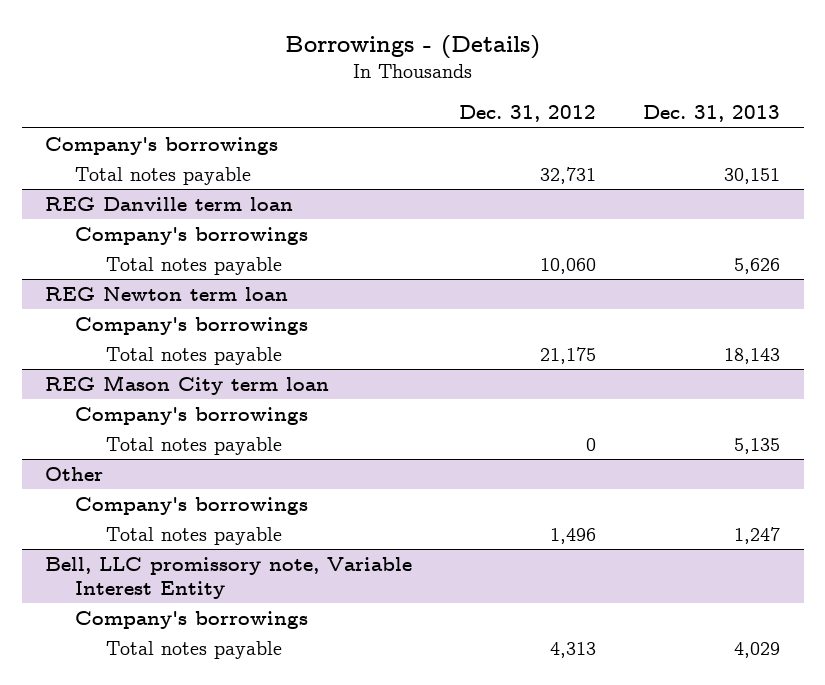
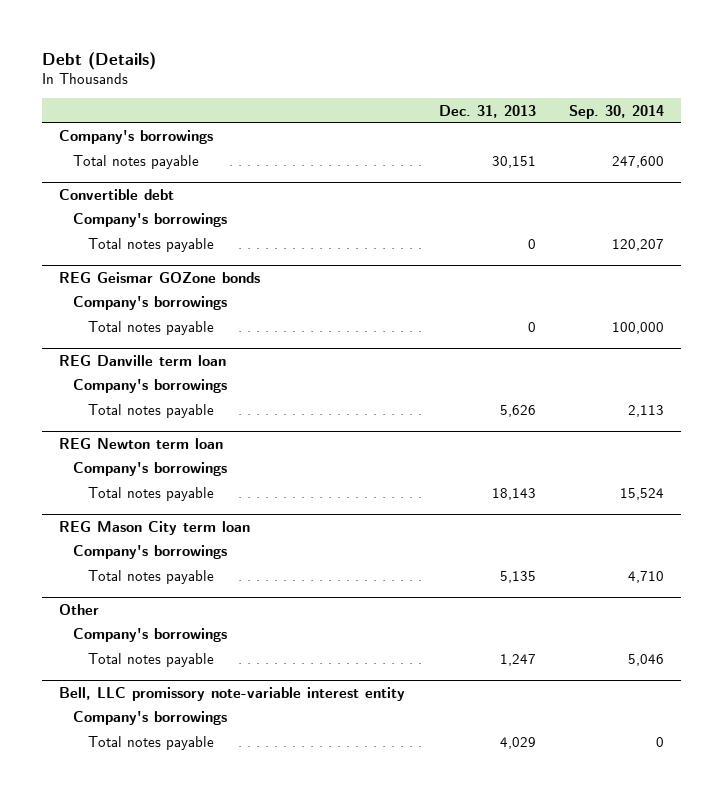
- Borrowings - (Details)
+ Debt (Details)
- | Dec. 31, 2012 | Dec. 31, 2013
+ | Dec. 31, 2013 | Sep. 30, 2014
+ Convertible debt
+ Company's borrowings
+ Total notes payable | 0 | 120,207
+ REG Geismar GOZone bonds
+ Company's borrowings
+ Total notes payable | 0 | 100,000
- Bell, LLC promissory note, Variable Interest Entity
+ Bell, LLC promissory note-variable interest entity

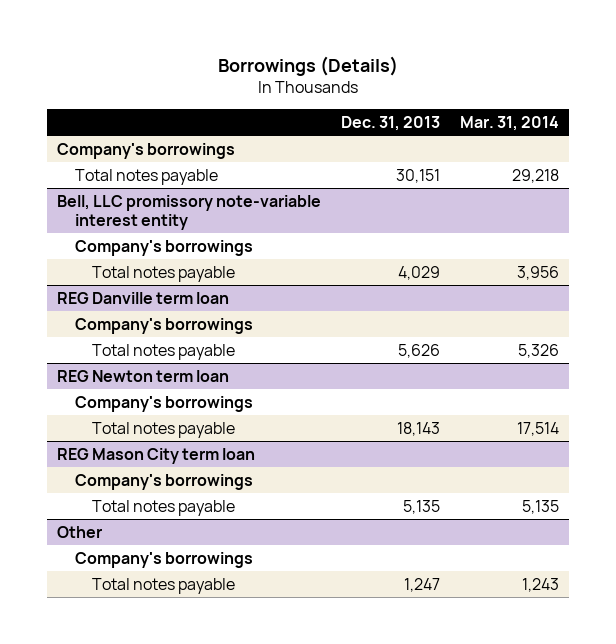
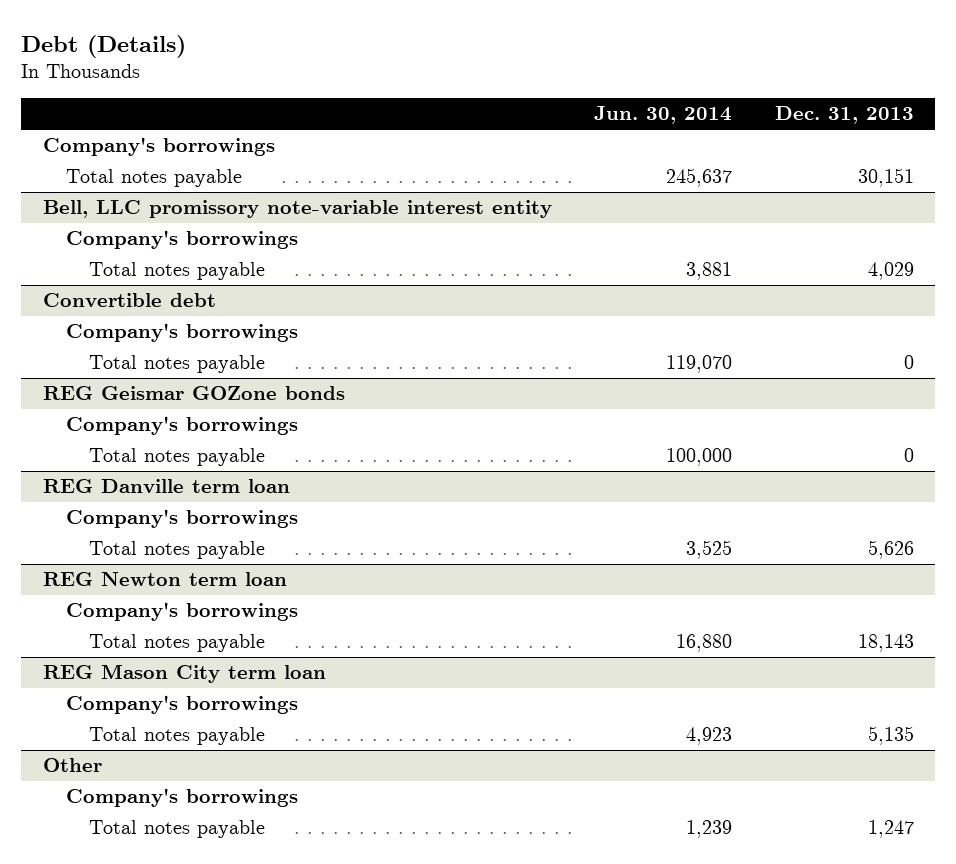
- Borrowings (Details)
+ Debt (Details)
- | Dec. 31, 2013 | Mar. 31, 2014
+ | Jun. 30, 2014 | Dec. 31, 2013
+ Convertible debt
+ Company's borrowings
+ Total notes payable | 119,070 | 0
+ REG Geismar GOZone bonds
+ Company's borrowings
+ Total notes payable | 100,000 | 0

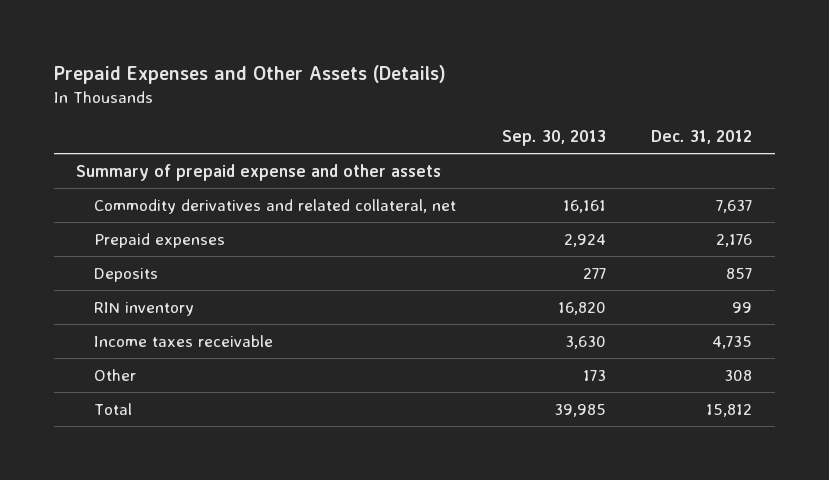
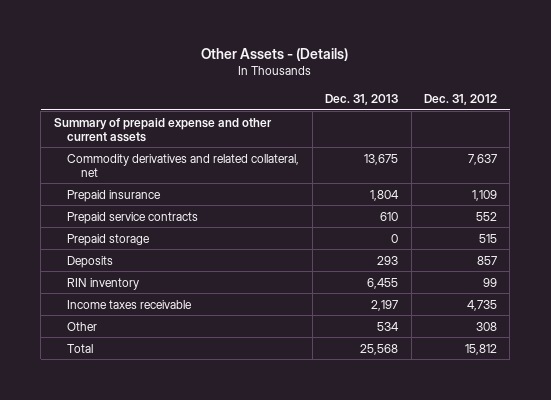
- Prepaid Expenses and Other Assets (Details)
+ Other Assets - (Details)
- | Sep. 30, 2013 | Dec. 31, 2012
+ | Dec. 31, 2013 | Dec. 31, 2012
- Summary of prepaid expense and other assets
+ Summary of prepaid expense and other current assets
- Prepaid expenses | 2,924 | 2,176
+ Prepaid insurance | 1,804 | 1,109
+ Prepaid service contracts | 610 | 552
+ Prepaid storage | 0 | 515

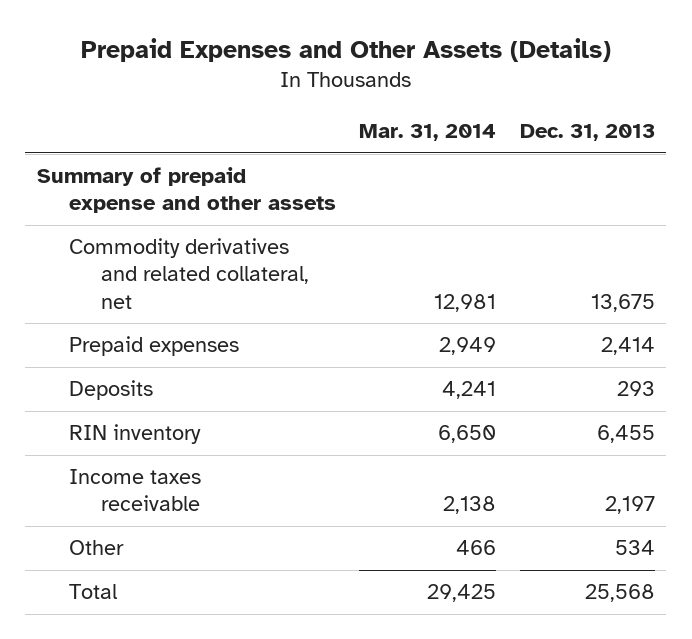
- Other Assets - (Details)
+ Prepaid Expenses and Other Assets (Details)
- | Dec. 31, 2013 | Dec. 31, 2012
+ | Mar. 31, 2014 | Dec. 31, 2013
- Summary of prepaid expense and other current assets
+ Summary of prepaid expense and other assets
- Prepaid insurance | 1,804 | 1,109
- Prepaid service contracts | 610 | 552
- Prepaid storage | 0 | 515
+ Prepaid expenses | 2,949 | 2,414

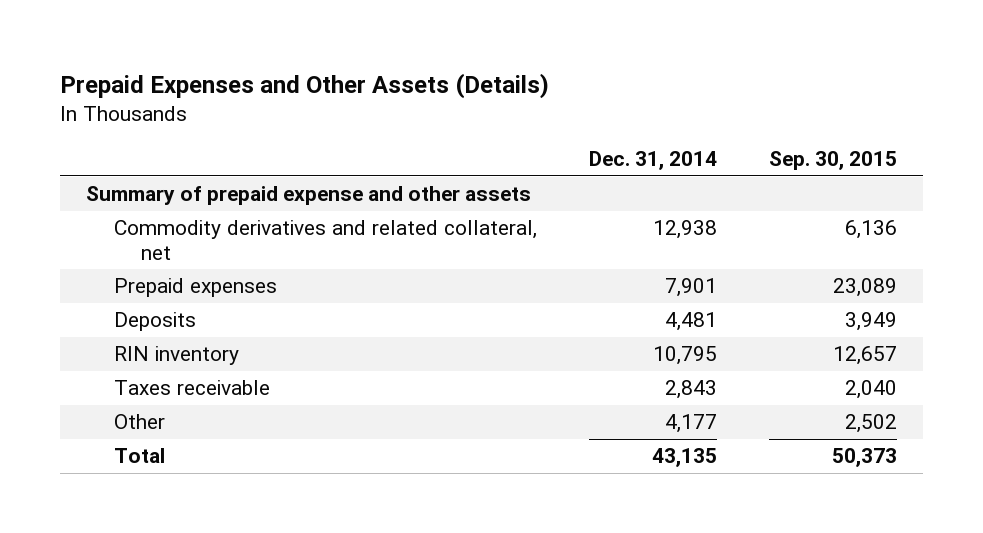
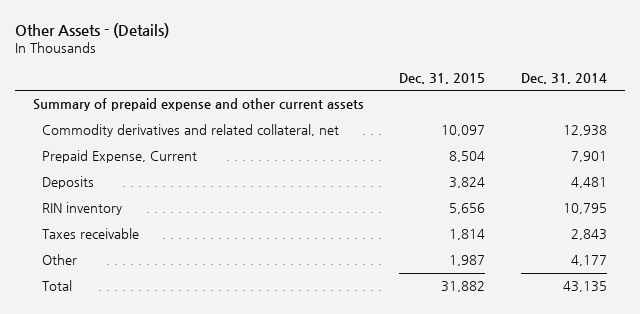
- Prepaid Expenses and Other Assets (Details)
+ Other Assets - (Details)
- | Dec. 31, 2014 | Sep. 30, 2015
+ | Dec. 31, 2015 | Dec. 31, 2014
- Summary of prepaid expense and other assets
+ Summary of prepaid expense and other current assets
- Prepaid expenses | 7,901 | 23,089
+ Prepaid Expense, Current | 8,504 | 7,901

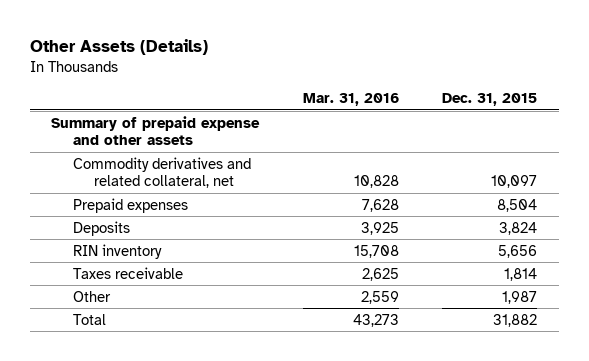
- Other Assets - (Details)
+ Other Assets (Details)
- | Dec. 31, 2015 | Dec. 31, 2014
+ | Mar. 31, 2016 | Dec. 31, 2015
- Summary of prepaid expense and other current assets
+ Summary of prepaid expense and other assets
- Prepaid Expense, Current | 8,504 | 7,901
+ Prepaid expenses | 7,628 | 8,504

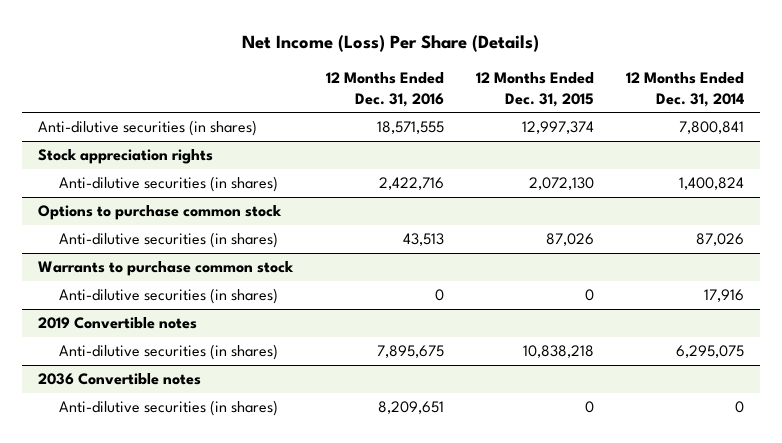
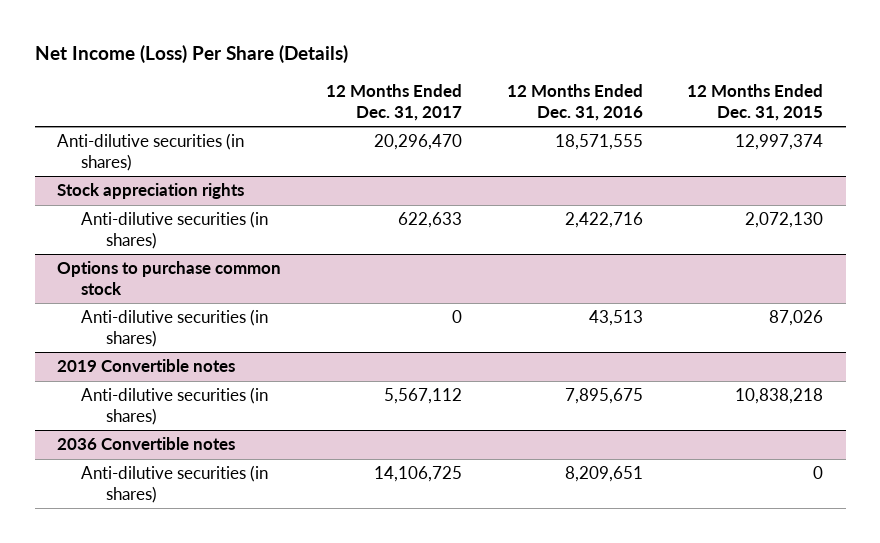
- | 12 Months Ended Dec. 31, 2016 | 12 Months Ended Dec. 31, 2015 | 12 Months Ended Dec. 31, 2014
+ | 12 Months Ended Dec. 31, 2017 | 12 Months Ended Dec. 31, 2016 | 12 Months Ended Dec. 31, 2015
- Warrants to purchase common stock
- Anti-dilutive securities (in shares) | 0 | 0 | 17,916

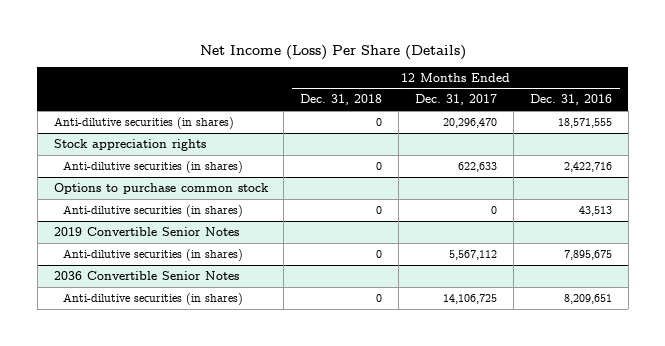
- | 12 Months Ended Dec. 31, 2017 | 12 Months Ended Dec. 31, 2016 | 12 Months Ended Dec. 31, 2015
+ | 12 Months Ended Dec. 31, 2018 | 12 Months Ended Dec. 31, 2017 | 12 Months Ended Dec. 31, 2016
- 2019 Convertible notes
+ 2019 Convertible Senior Notes
- 2036 Convertible notes
+ 2036 Convertible Senior Notes

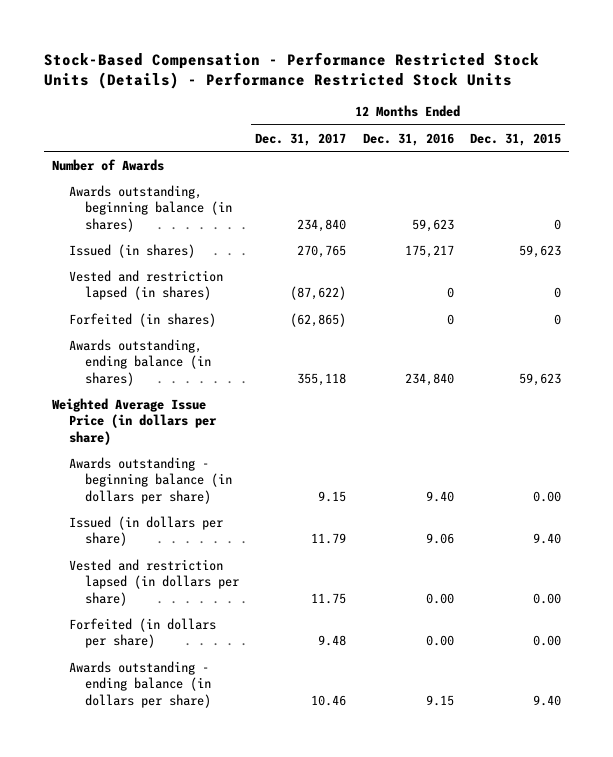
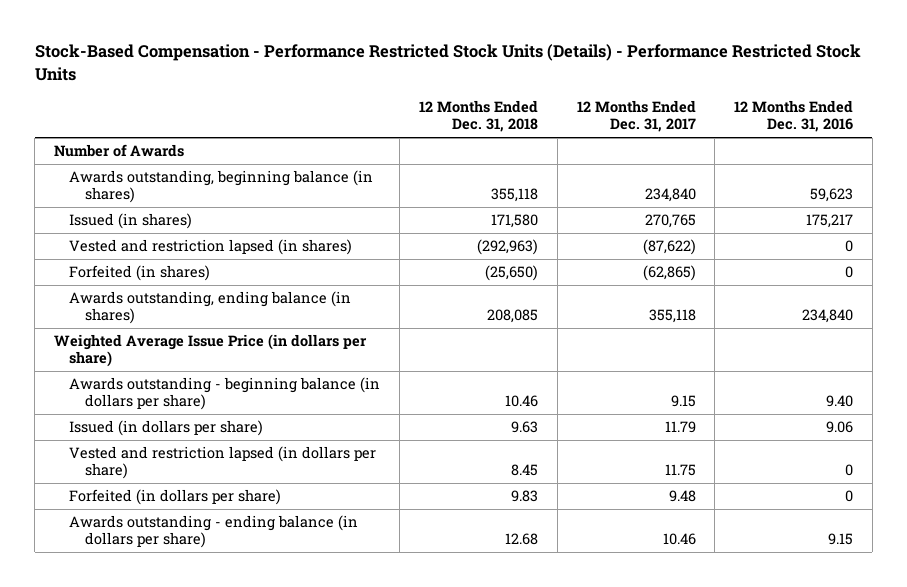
- | 12 Months Ended Dec. 31, 2017 | 12 Months Ended Dec. 31, 2016 | 12 Months Ended Dec. 31, 2015
+ | 12 Months Ended Dec. 31, 2018 | 12 Months Ended Dec. 31, 2017 | 12 Months Ended Dec. 31, 2016
- Vested and restriction lapsed (in dollars per share) | 11.75 | 0.00 | 0.00
- Forfeited (in dollars per share) | 9.48 | 0.00 | 0.00
+ Vested and restriction lapsed (in dollars per share) | 8.45 | 11.75 | 0
+ Forfeited (in dollars per share) | 9.83 | 9.48 | 0

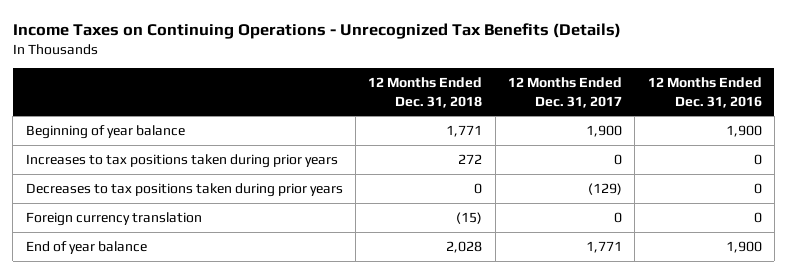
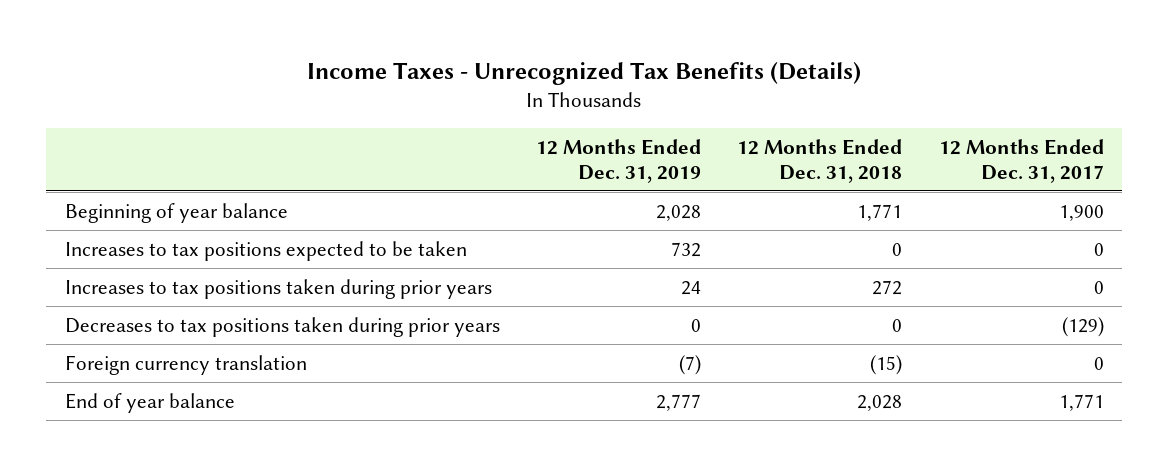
- Income Taxes on Continuing Operations - Unrecognized Tax Benefits (Details)
+ Income Taxes - Unrecognized Tax Benefits (Details)
- | 12 Months Ended Dec. 31, 2018 | 12 Months Ended Dec. 31, 2017 | 12 Months Ended Dec. 31, 2016
+ | 12 Months Ended Dec. 31, 2019 | 12 Months Ended Dec. 31, 2018 | 12 Months Ended Dec. 31, 2017
+ Increases to tax positions expected to be taken | 732 | 0 | 0

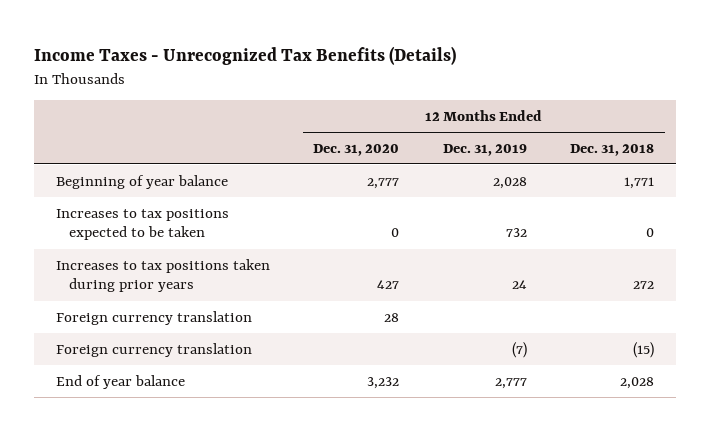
- | 12 Months Ended Dec. 31, 2019 | 12 Months Ended Dec. 31, 2018 | 12 Months Ended Dec. 31, 2017
+ | 12 Months Ended Dec. 31, 2020 | 12 Months Ended Dec. 31, 2019 | 12 Months Ended Dec. 31, 2018
- Decreases to tax positions taken during prior years | 0 | 0 | (129)
+ Foreign currency translation | 28 | |

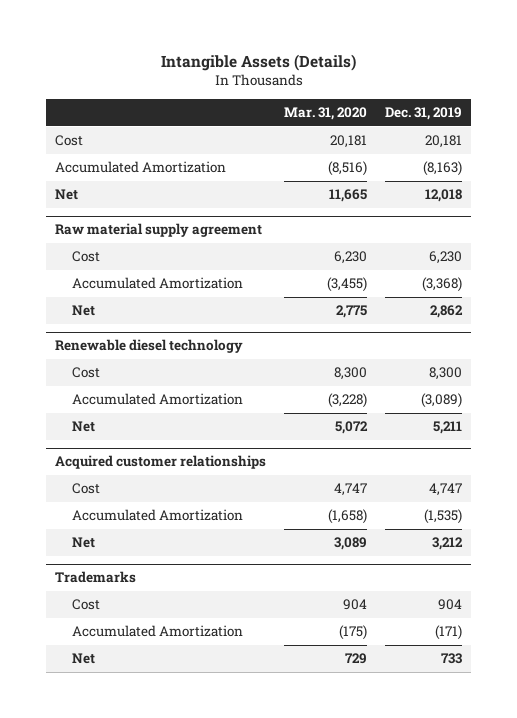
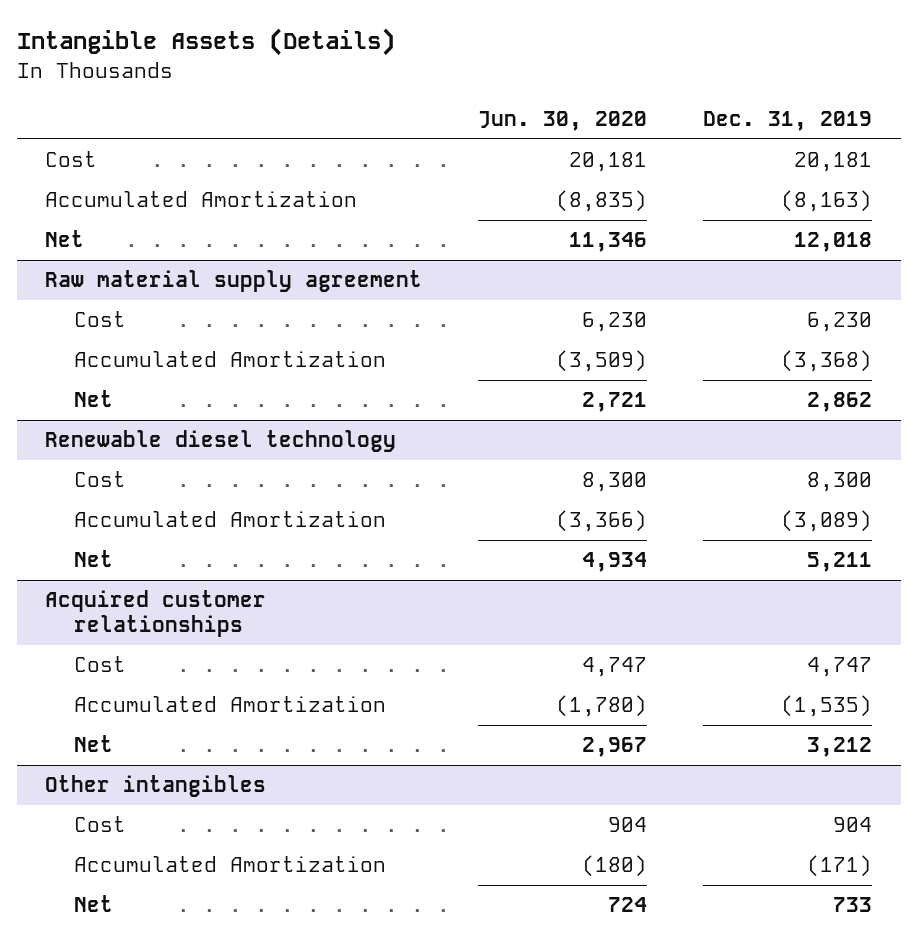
- | Mar. 31, 2020 | Dec. 31, 2019
+ | Jun. 30, 2020 | Dec. 31, 2019
- Trademarks
+ Other intangibles

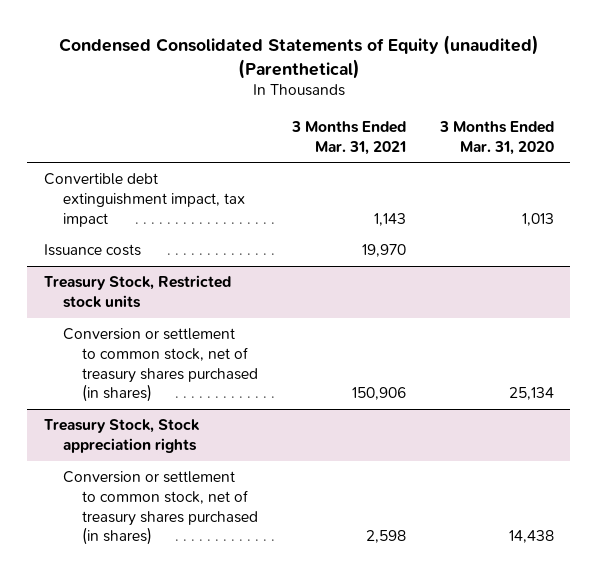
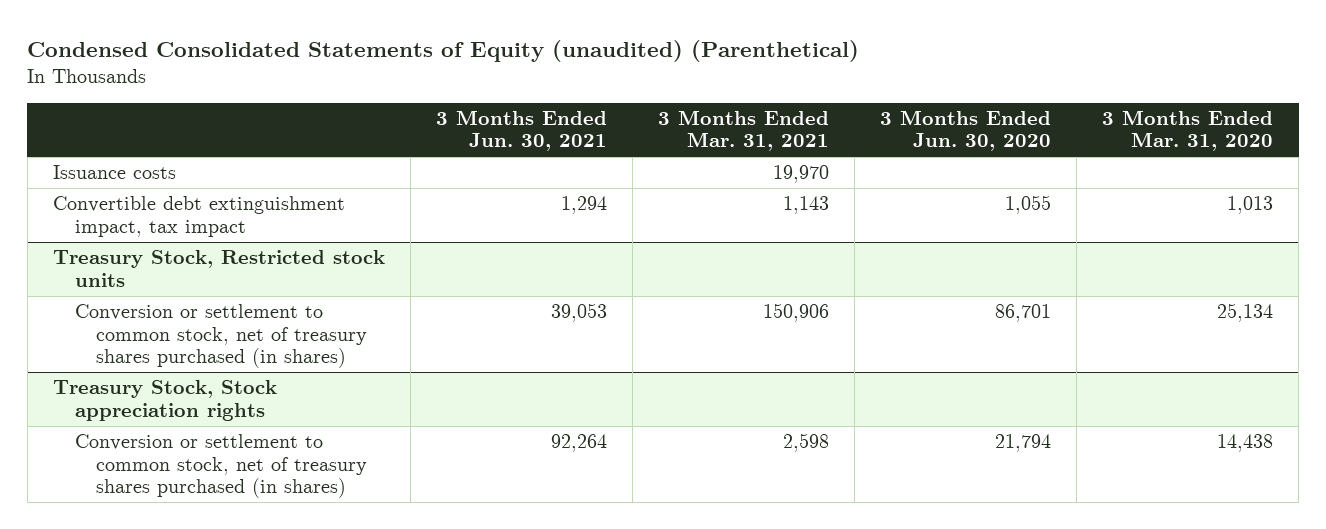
- | 3 Months Ended Mar. 31, 2021 | 3 Months Ended Mar. 31, 2020
+ | 3 Months Ended Jun. 30, 2021 | 3 Months Ended Mar. 31, 2021 | 3 Months Ended Jun. 30, 2020 | 3 Months Ended Mar. 31, 2020
moved down: Convertible debt extinguishment impact, tax impact | 1,294 | 1,143 | 1,055 | 1,013

